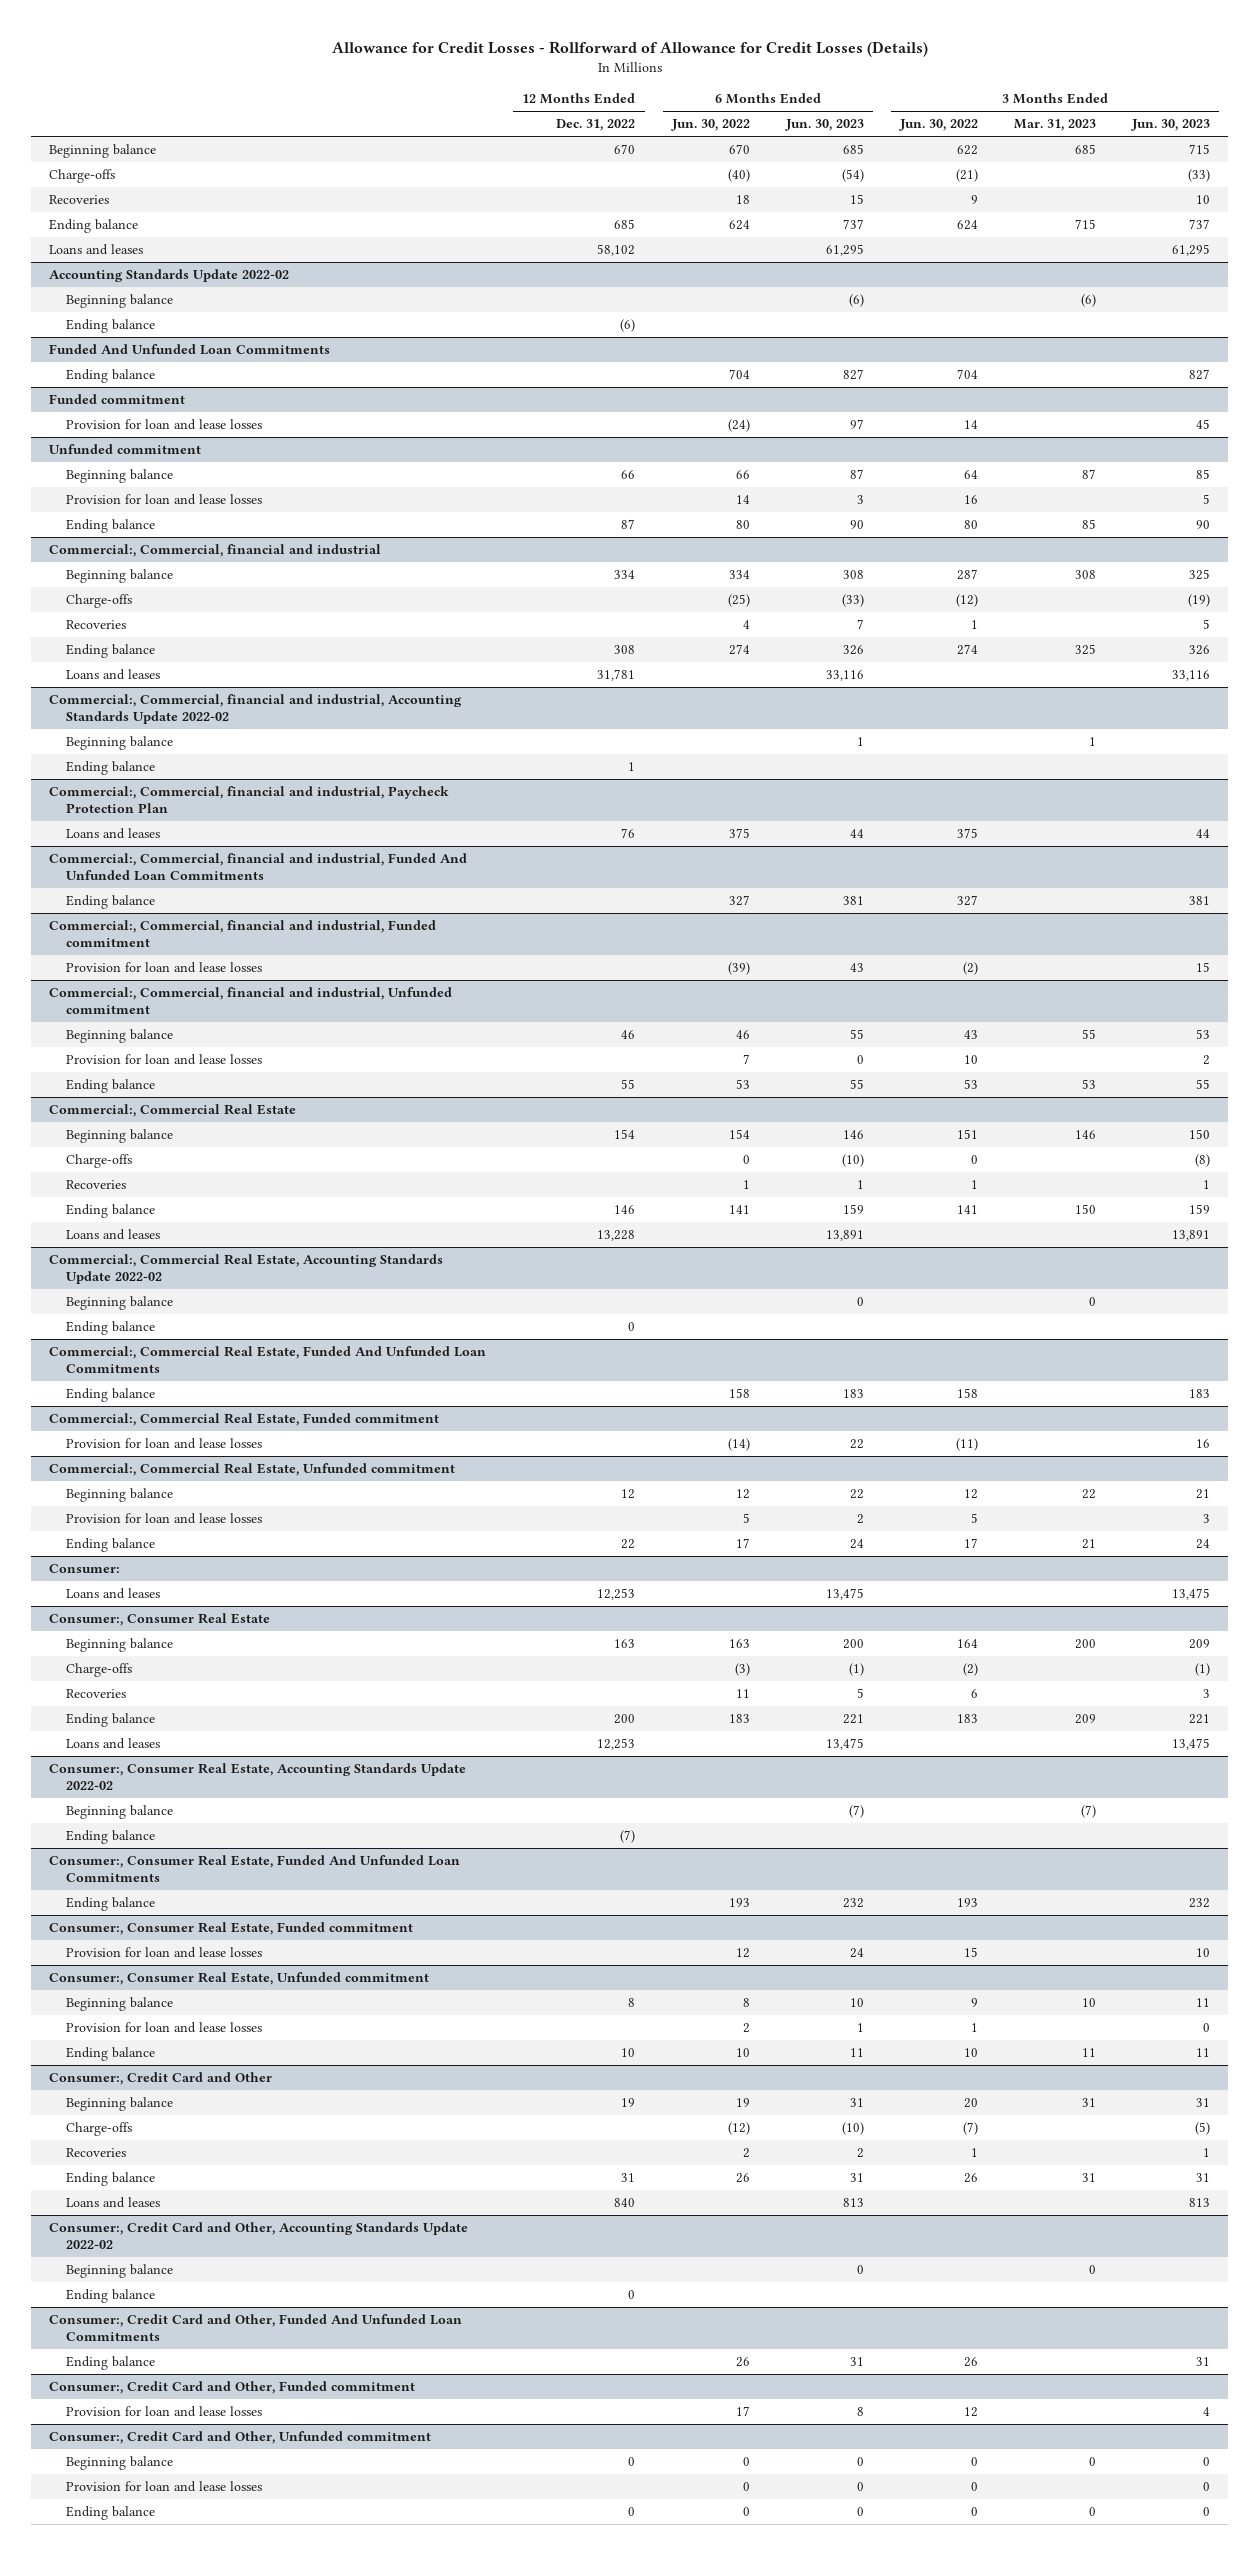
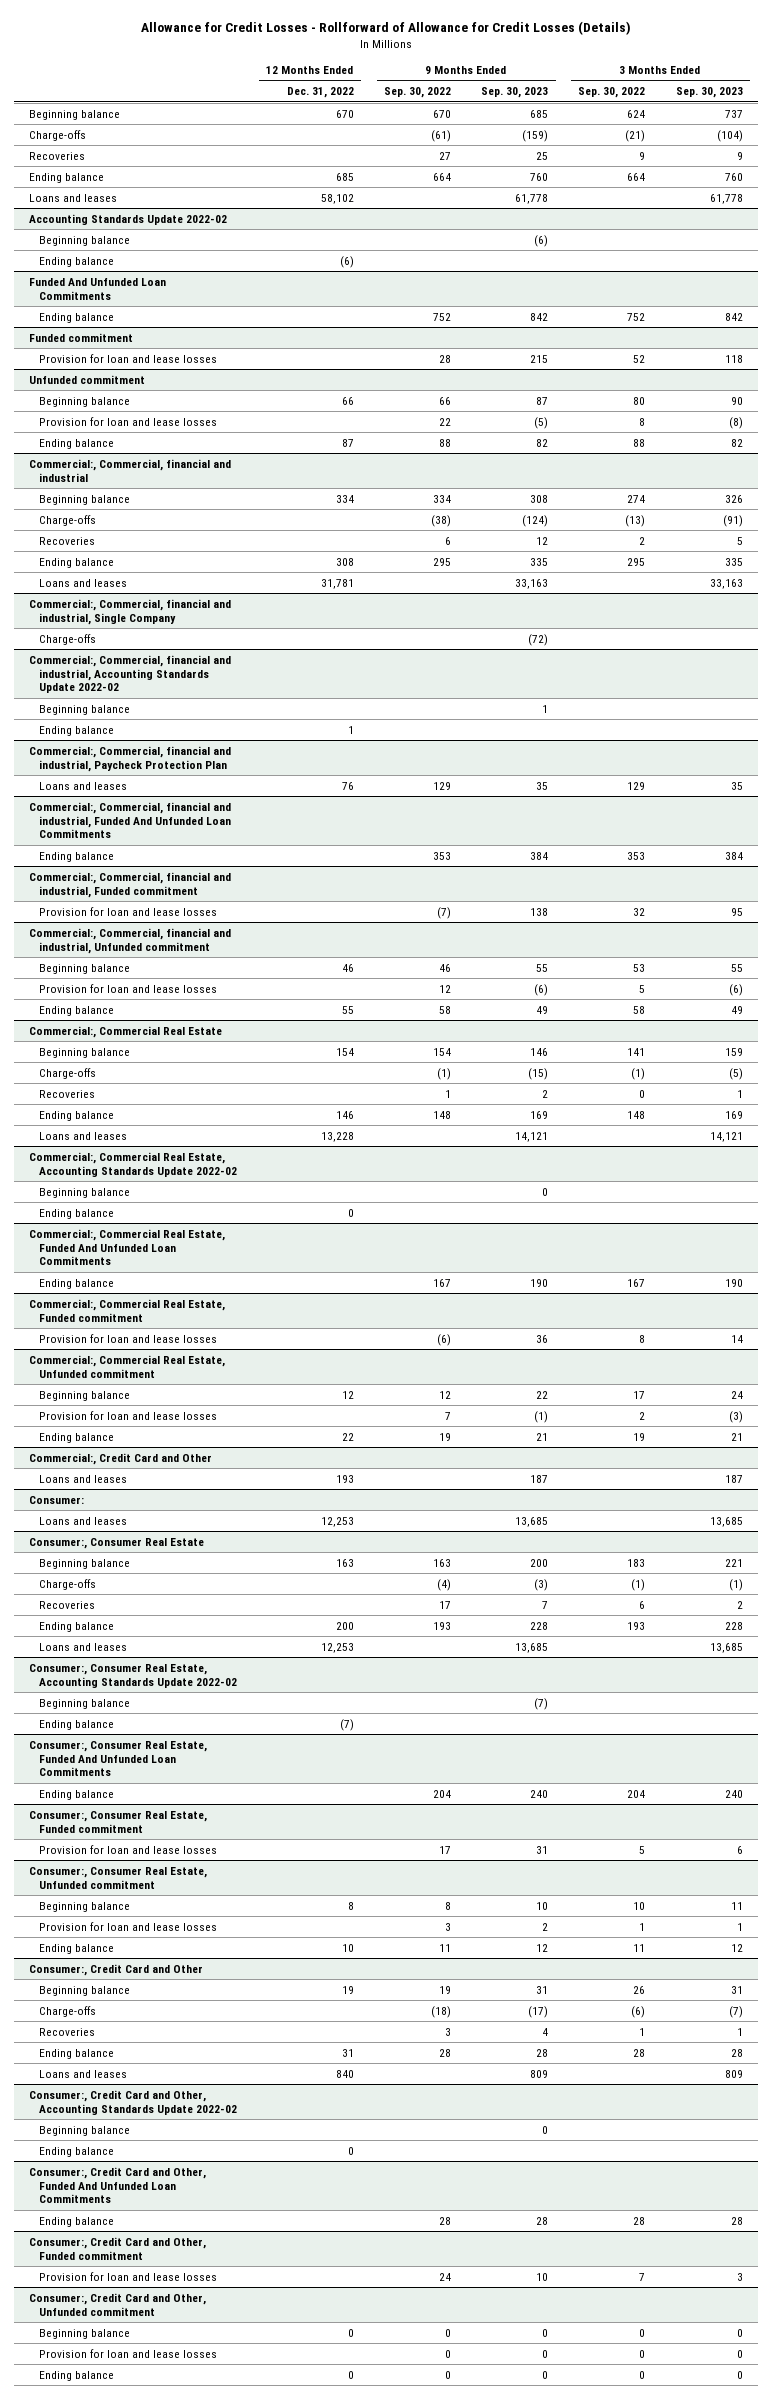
- | 12 Months Ended Dec. 31, 2022 | 6 Months Ended Jun. 30, 2022 | 6 Months Ended Jun. 30, 2023 | 3 Months Ended Jun. 30, 2022 | 3 Months Ended Mar. 31, 2023 | 3 Months Ended Jun. 30, 2023
+ | 12 Months Ended Dec. 31, 2022 | 9 Months Ended Sep. 30, 2022 | 9 Months Ended Sep. 30, 2023 | 3 Months Ended Sep. 30, 2022 | 3 Months Ended Sep. 30, 2023
+ Commercial:, Commercial, financial and industrial, Single Company
+ Charge-offs | | | (72) | |
+ Commercial:, Credit Card and Other
+ Loans and leases | 193 | | 187 | | 187

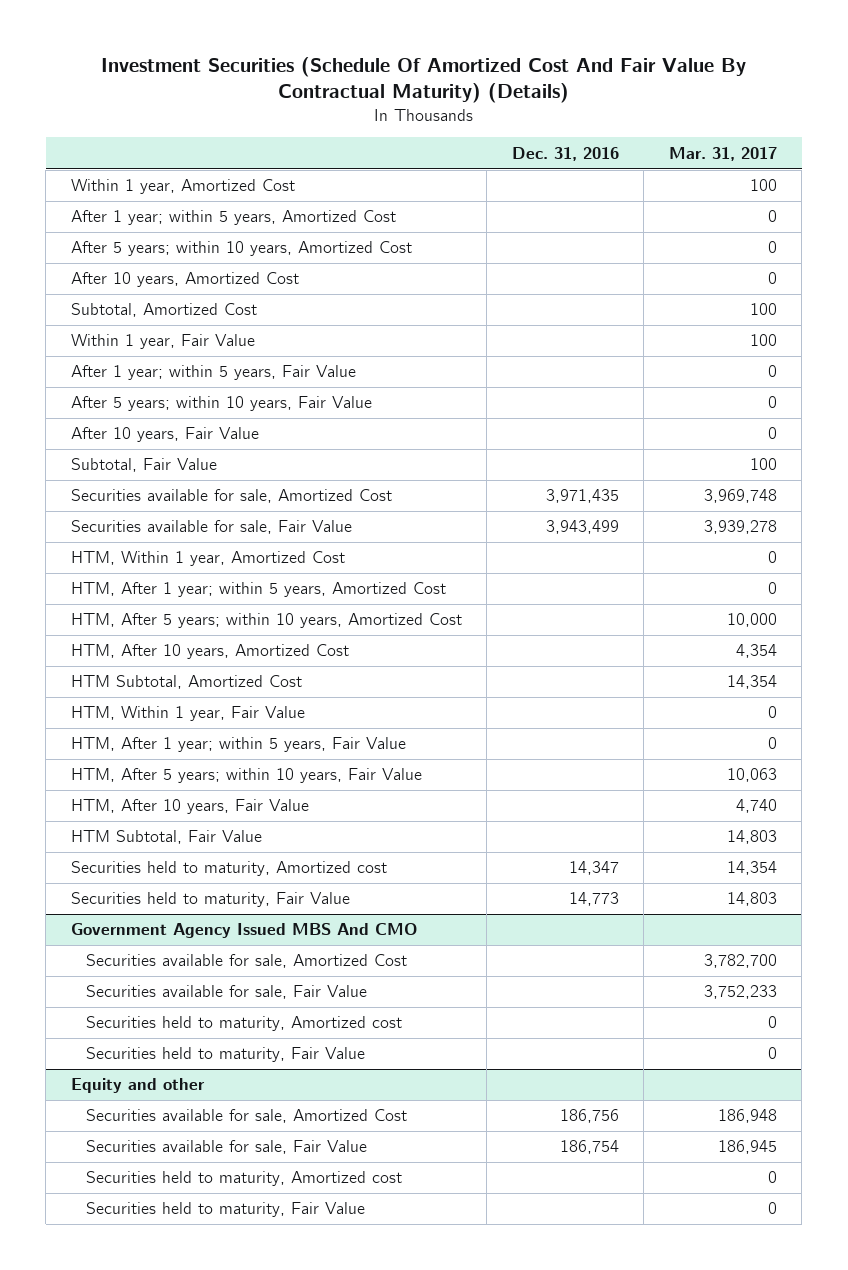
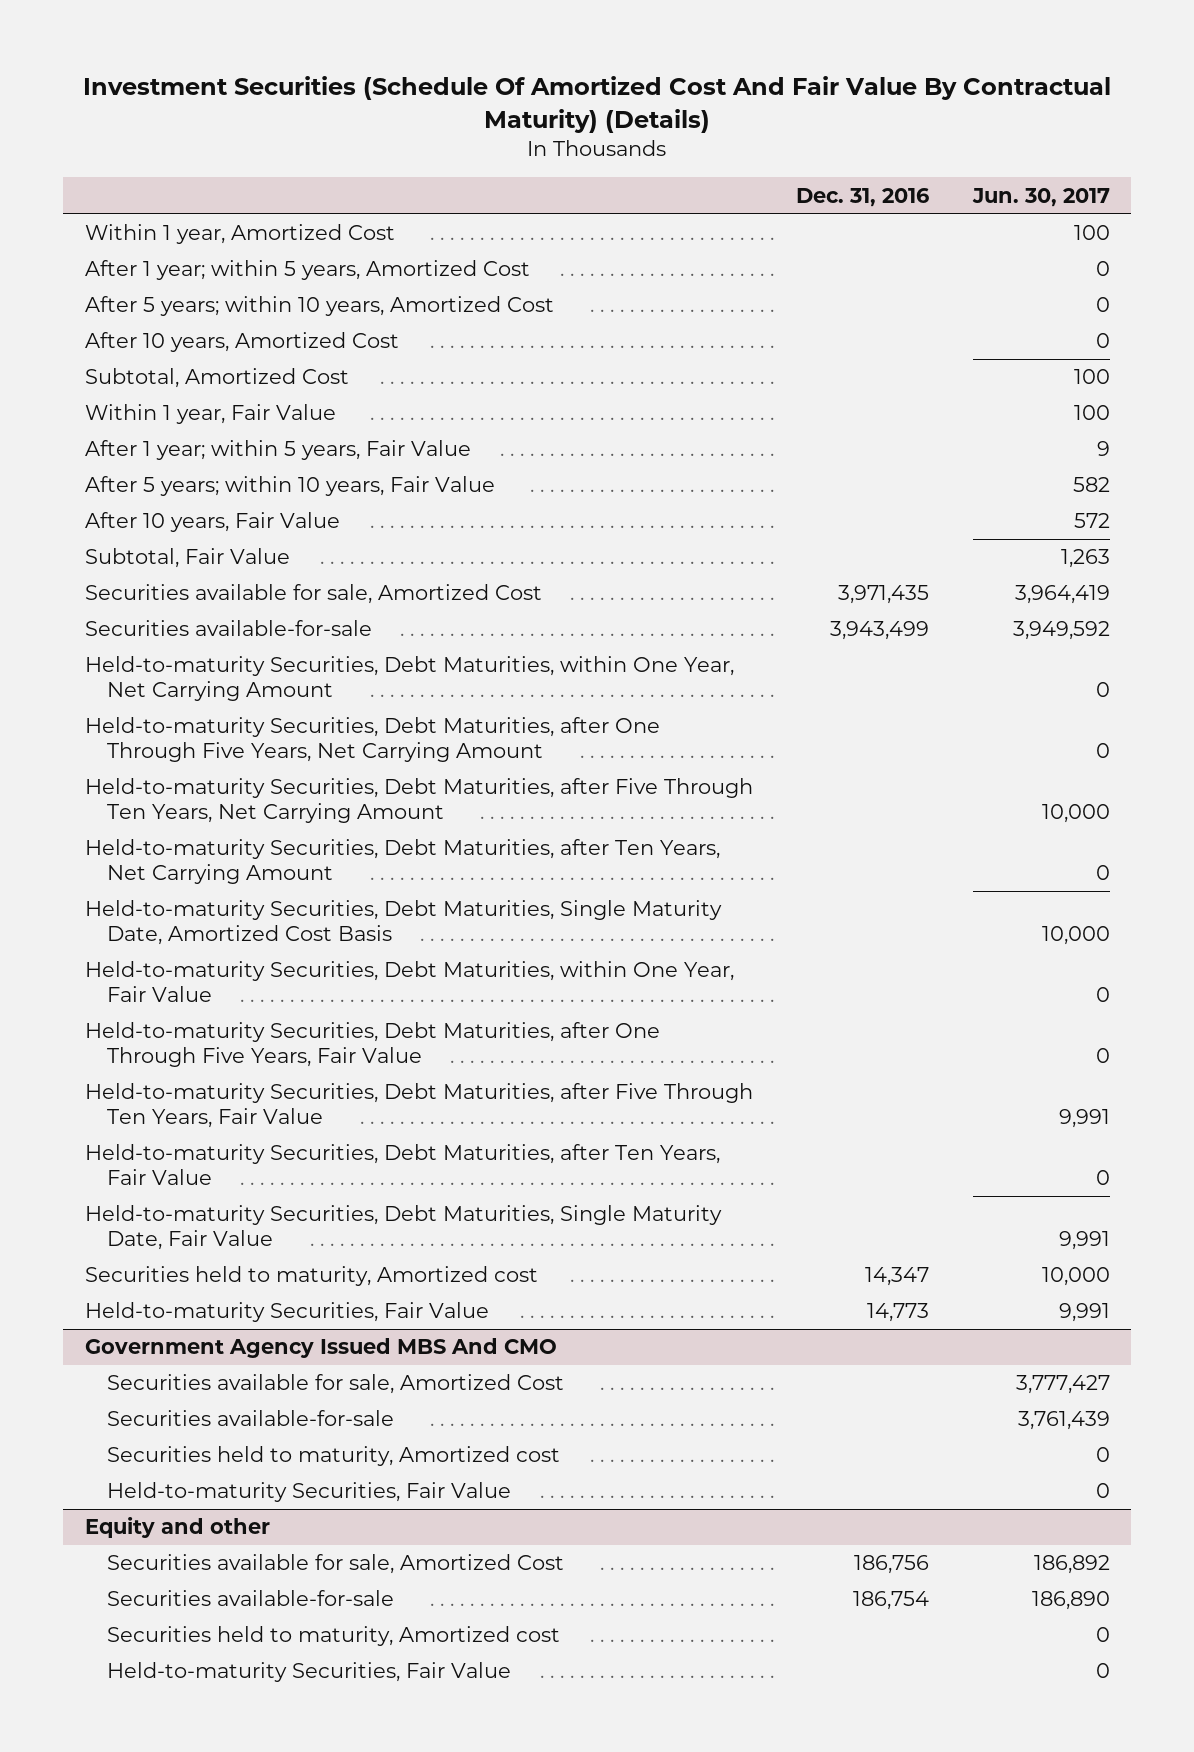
- | Dec. 31, 2016 | Mar. 31, 2017
+ | Dec. 31, 2016 | Jun. 30, 2017
- Securities available for sale, Fair Value | 3,943,499 | 3,939,278
- HTM, Within 1 year, Amortized Cost | | 0
- HTM, After 1 year; within 5 years, Amortized Cost | | 0
- HTM, After 5 years; within 10 years, Amortized Cost | | 10,000
- HTM, After 10 years, Amortized Cost | | 4,354
- HTM Subtotal, Amortized Cost | | 14,354
- HTM, Within 1 year, Fair Value | | 0
- HTM, After 1 year; within 5 years, Fair Value | | 0
- HTM, After 5 years; within 10 years, Fair Value | | 10,063
- HTM, After 10 years, Fair Value | | 4,740
- HTM Subtotal, Fair Value | | 14,803
+ Securities available-for-sale | 3,943,499 | 3,949,592
+ Held-to-maturity Securities, Debt Maturities, within One Year, Net Carrying Amount | | 0
+ Held-to-maturity Securities, Debt Maturities, after One Through Five Years, Net Carrying Amount | | 0
+ Held-to-maturity Securities, Debt Maturities, after Five Through Ten Years, Net Carrying Amount | | 10,000
+ Held-to-maturity Securities, Debt Maturities, after Ten Years, Net Carrying Amount | | 0
+ Held-to-maturity Securities, Debt Maturities, Single Maturity Date, Amortized Cost Basis | | 10,000
+ Held-to-maturity Securities, Debt Maturities, within One Year, Fair Value | | 0
+ Held-to-maturity Securities, Debt Maturities, after One Through Five Years, Fair Value | | 0
+ Held-to-maturity Securities, Debt Maturities, after Five Through Ten Years, Fair Value | | 9,991
+ Held-to-maturity Securities, Debt Maturities, after Ten Years, Fair Value | | 0
+ Held-to-maturity Securities, Debt Maturities, Single Maturity Date, Fair Value | | 9,991
- Securities held to maturity, Fair Value | 14,773 | 14,803
+ Held-to-maturity Securities, Fair Value | 14,773 | 9,991
@ Government Agency Issued MBS And CMO
- Securities available for sale, Fair Value | | 3,752,233
+ Securities available-for-sale | | 3,761,439
- Securities held to maturity, Fair Value | | 0
+ Held-to-maturity Securities, Fair Value | | 0
@ Equity and other
- Securities available for sale, Fair Value | 186,754 | 186,945
+ Securities available-for-sale | 186,754 | 186,890
- Securities held to maturity, Fair Value | | 0
+ Held-to-maturity Securities, Fair Value | | 0

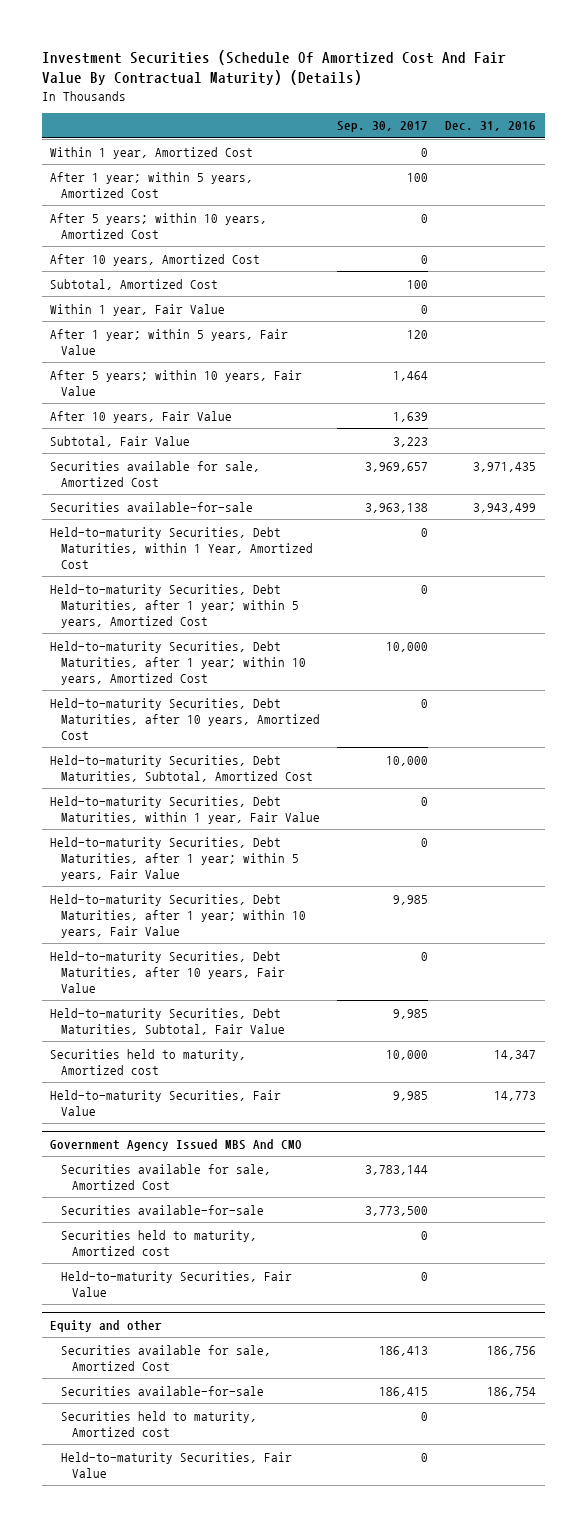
- | Dec. 31, 2016 | Jun. 30, 2017
+ | Sep. 30, 2017 | Dec. 31, 2016
- Held-to-maturity Securities, Debt Maturities, within One Year, Net Carrying Amount | | 0
- Held-to-maturity Securities, Debt Maturities, after One Through Five Years, Net Carrying Amount | | 0
- Held-to-maturity Securities, Debt Maturities, after Five Through Ten Years, Net Carrying Amount | | 10,000
- Held-to-maturity Securities, Debt Maturities, after Ten Years, Net Carrying Amount | | 0
- Held-to-maturity Securities, Debt Maturities, Single Maturity Date, Amortized Cost Basis | | 10,000
- Held-to-maturity Securities, Debt Maturities, within One Year, Fair Value | | 0
- Held-to-maturity Securities, Debt Maturities, after One Through Five Years, Fair Value | | 0
- Held-to-maturity Securities, Debt Maturities, after Five Through Ten Years, Fair Value | | 9,991
- Held-to-maturity Securities, Debt Maturities, after Ten Years, Fair Value | | 0
- Held-to-maturity Securities, Debt Maturities, Single Maturity Date, Fair Value | | 9,991
+ Held-to-maturity Securities, Debt Maturities, within 1 Year, Amortized Cost | 0 |
+ Held-to-maturity Securities, Debt Maturities, after 1 year; within 5 years, Amortized Cost | 0 |
+ Held-to-maturity Securities, Debt Maturities, after 1 year; within 10 years, Amortized Cost | 10,000 |
+ Held-to-maturity Securities, Debt Maturities, after 10 years, Amortized Cost | 0 |
+ Held-to-maturity Securities, Debt Maturities, Subtotal, Amortized Cost | 10,000 |
+ Held-to-maturity Securities, Debt Maturities, within 1 year, Fair Value | 0 |
+ Held-to-maturity Securities, Debt Maturities, after 1 year; within 5 years, Fair Value | 0 |
+ Held-to-maturity Securities, Debt Maturities, after 1 year; within 10 years, Fair Value | 9,985 |
+ Held-to-maturity Securities, Debt Maturities, after 10 years, Fair Value | 0 |
+ Held-to-maturity Securities, Debt Maturities, Subtotal, Fair Value | 9,985 |

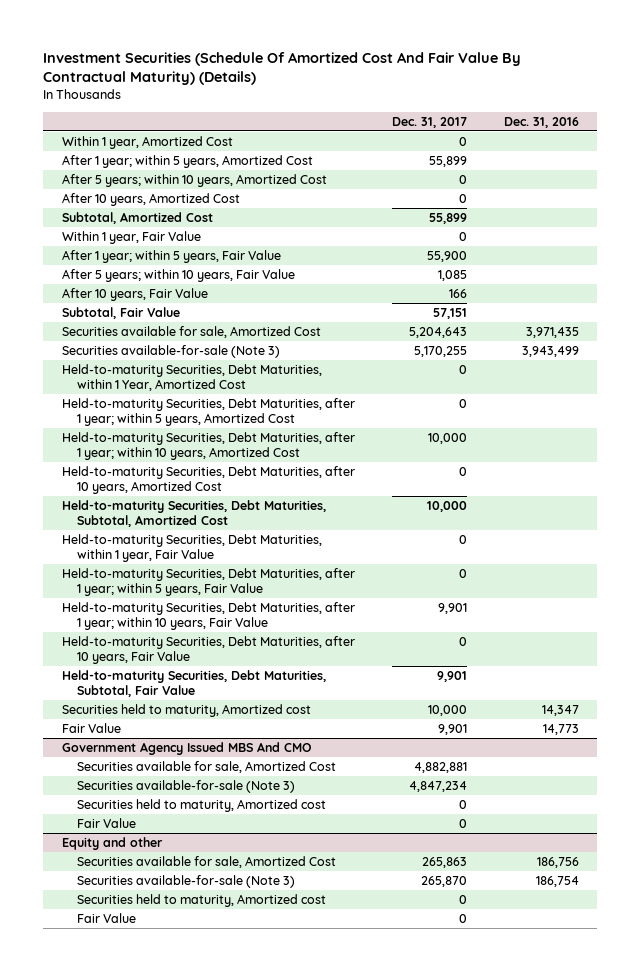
- | Sep. 30, 2017 | Dec. 31, 2016
+ | Dec. 31, 2017 | Dec. 31, 2016
- Securities available-for-sale | 3,963,138 | 3,943,499
+ Securities available-for-sale (Note 3) | 5,170,255 | 3,943,499
- Held-to-maturity Securities, Fair Value | 9,985 | 14,773
+ Fair Value | 9,901 | 14,773
@ Government Agency Issued MBS And CMO
- Securities available-for-sale | 3,773,500 |
+ Securities available-for-sale (Note 3) | 4,847,234 |
- Held-to-maturity Securities, Fair Value | 0 |
+ Fair Value | 0 |
@ Equity and other
- Securities available-for-sale | 186,415 | 186,754
+ Securities available-for-sale (Note 3) | 265,870 | 186,754
- Held-to-maturity Securities, Fair Value | 0 |
+ Fair Value | 0 |

